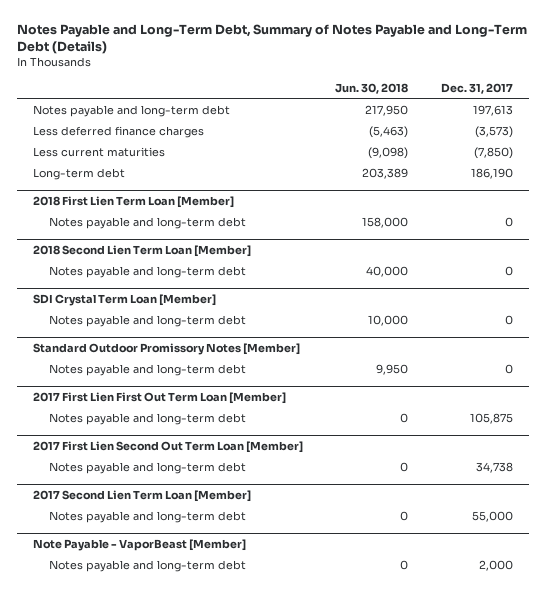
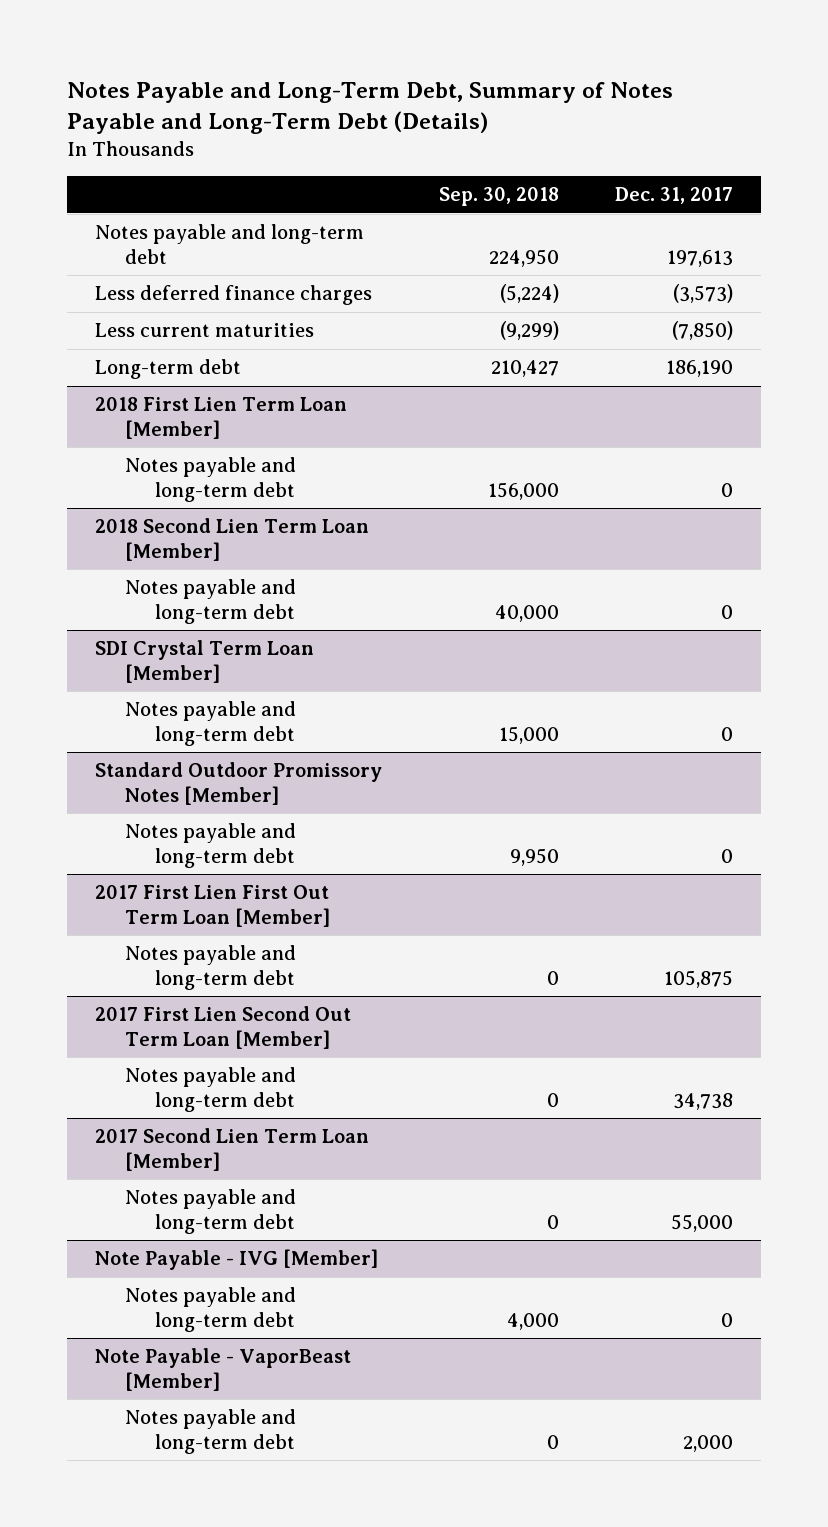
- | Jun. 30, 2018 | Dec. 31, 2017
+ | Sep. 30, 2018 | Dec. 31, 2017
+ Note Payable - IVG [Member]
+ Notes payable and long-term debt | 4,000 | 0

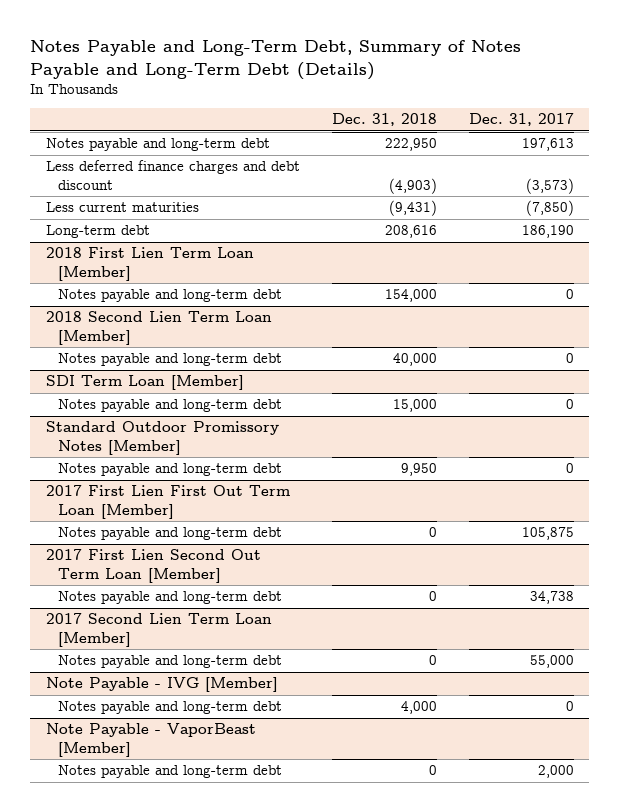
- | Sep. 30, 2018 | Dec. 31, 2017
+ | Dec. 31, 2018 | Dec. 31, 2017
- Less deferred finance charges | (5,224) | (3,573)
+ Less deferred finance charges and debt discount | (4,903) | (3,573)
- SDI Crystal Term Loan [Member]
+ SDI Term Loan [Member]

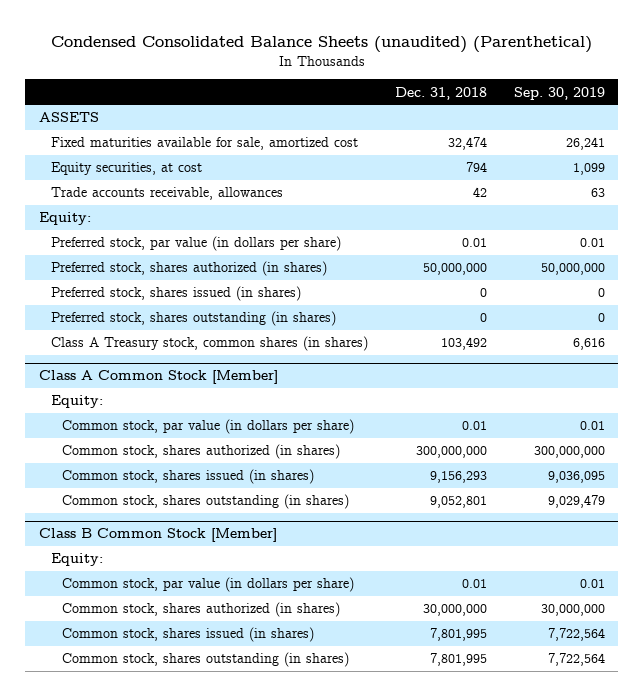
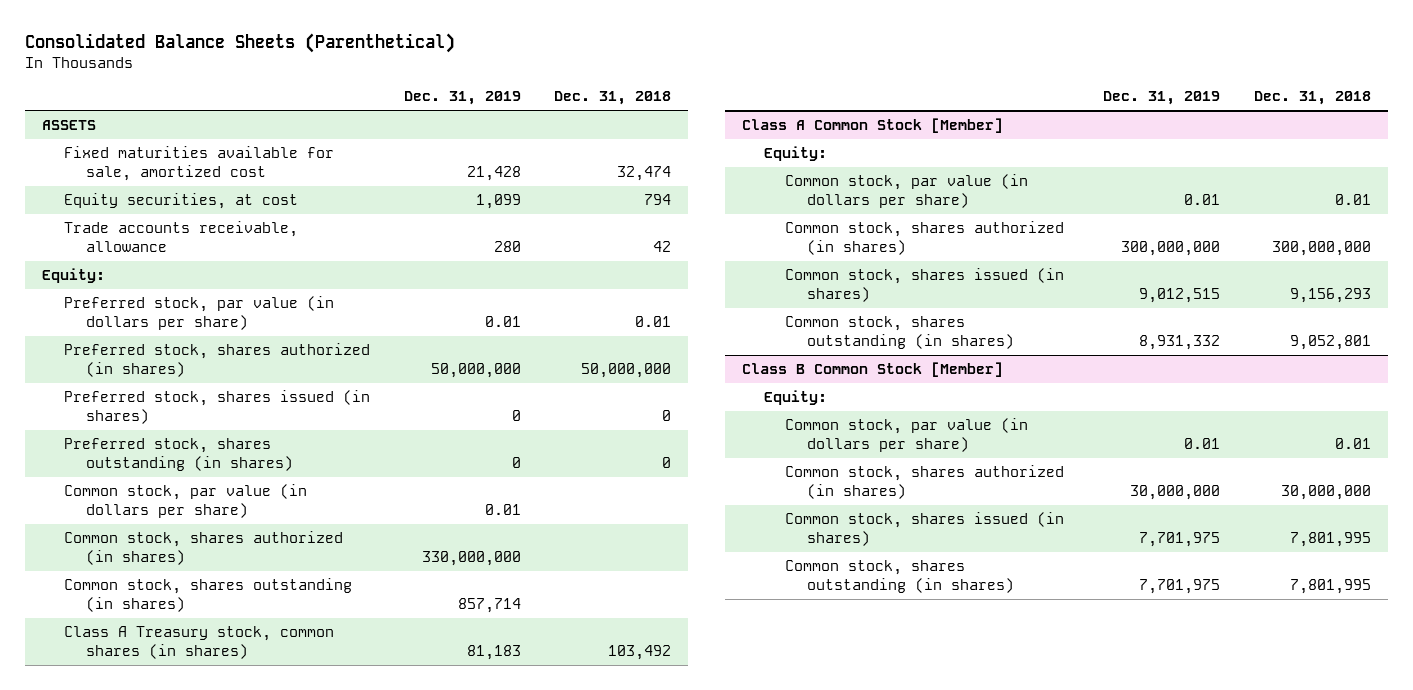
- Condensed Consolidated Balance Sheets (unaudited) (Parenthetical)
+ Consolidated Balance Sheets (Parenthetical)
- | Dec. 31, 2018 | Sep. 30, 2019
+ | Dec. 31, 2019 | Dec. 31, 2018
- Trade accounts receivable, allowances | 42 | 63
+ Trade accounts receivable, allowance | 280 | 42
+ Common stock, par value (in dollars per share) | 0.01 |
+ Common stock, shares authorized (in shares) | 330,000,000 |
+ Common stock, shares outstanding (in shares) | 857,714 |

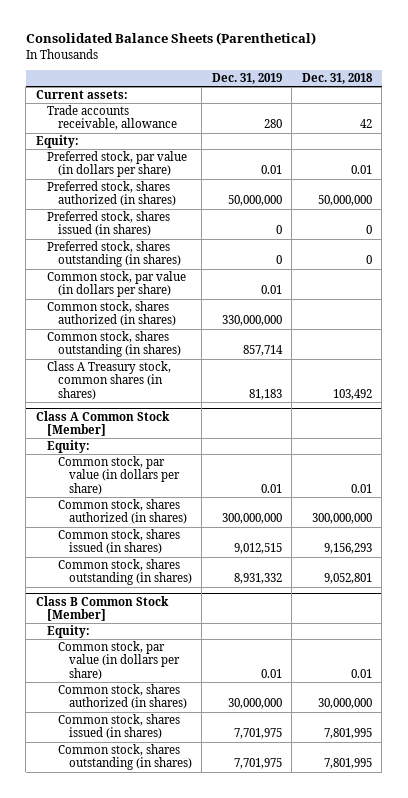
- ASSETS
- Fixed maturities available for sale, amortized cost | 21,428 | 32,474
- Equity securities, at cost | 1,099 | 794
+ Current assets:

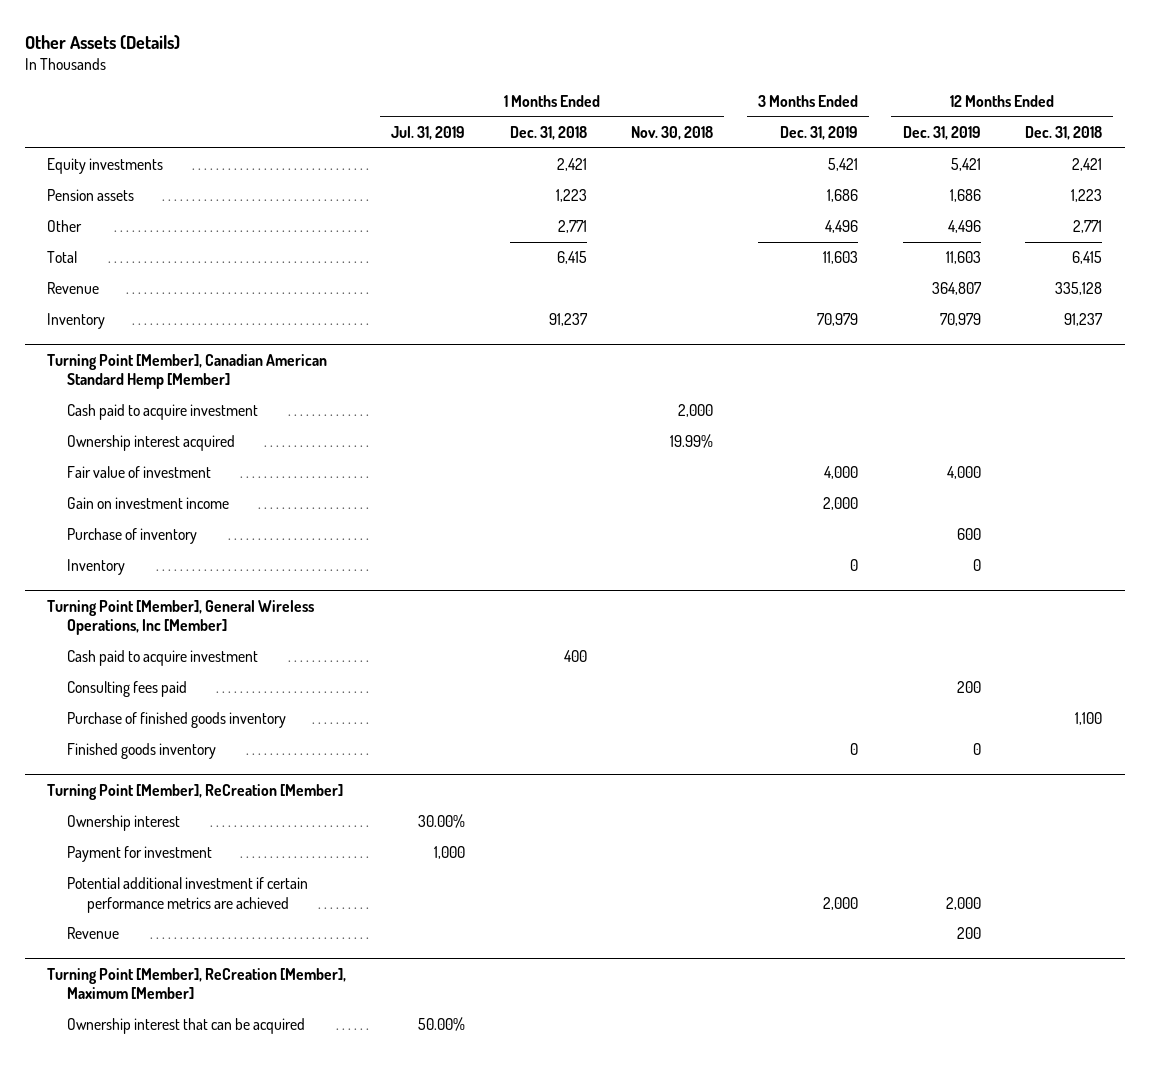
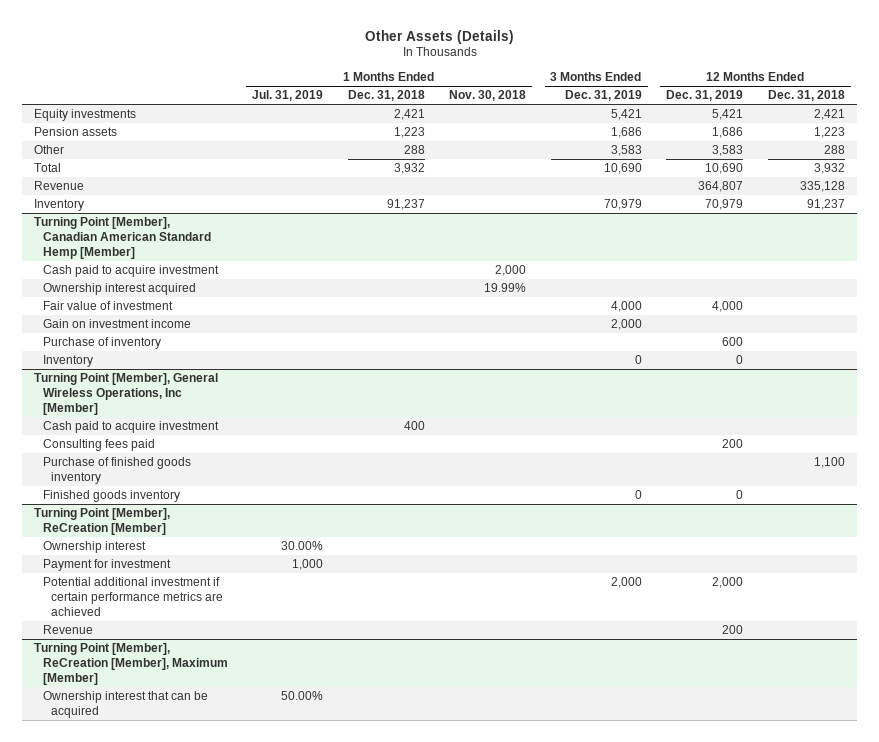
- Other | | 2,771 | | 4,496 | 4,496 | 2,771
- Total | | 6,415 | | 11,603 | 11,603 | 6,415
+ Other | | 288 | | 3,583 | 3,583 | 288
+ Total | | 3,932 | | 10,690 | 10,690 | 3,932

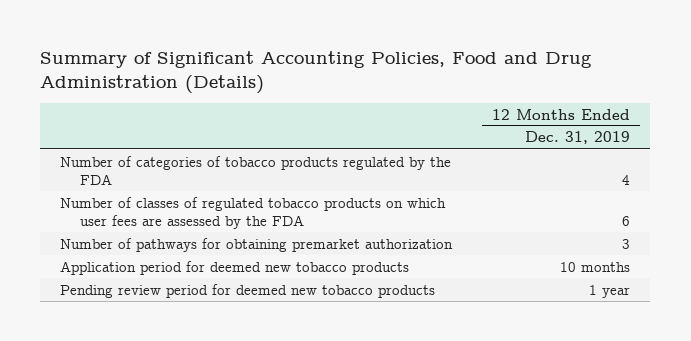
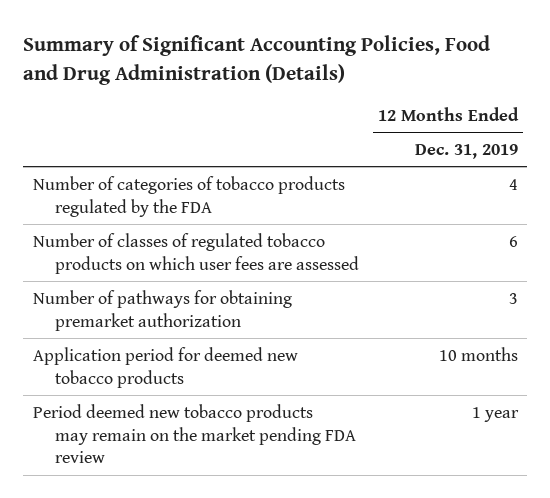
- Number of classes of regulated tobacco products on which user fees are assessed by the FDA | 6
+ Number of classes of regulated tobacco products on which user fees are assessed | 6
- Pending review period for deemed new tobacco products | 1 year
+ Period deemed new tobacco products may remain on the market pending FDA review | 1 year

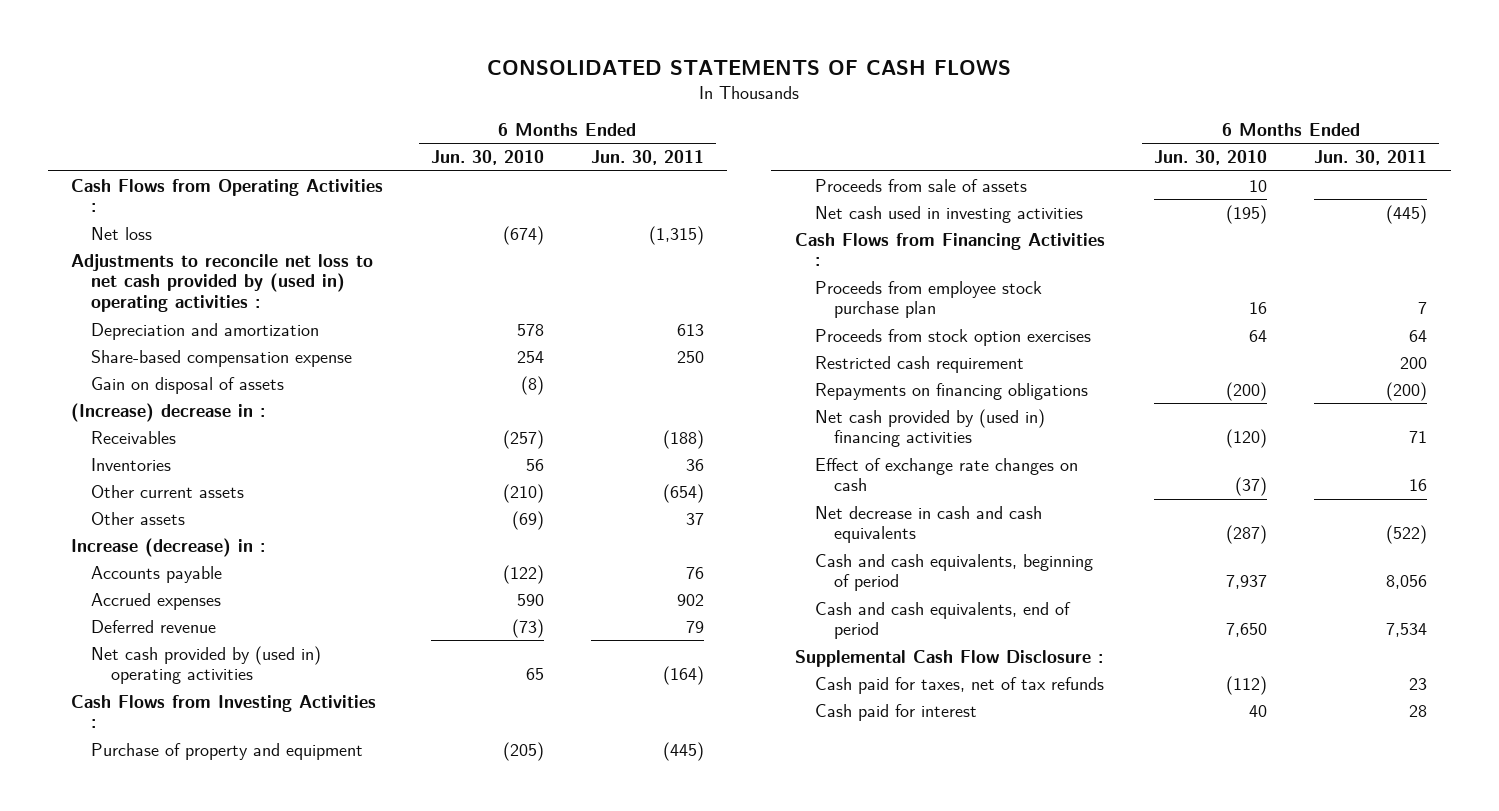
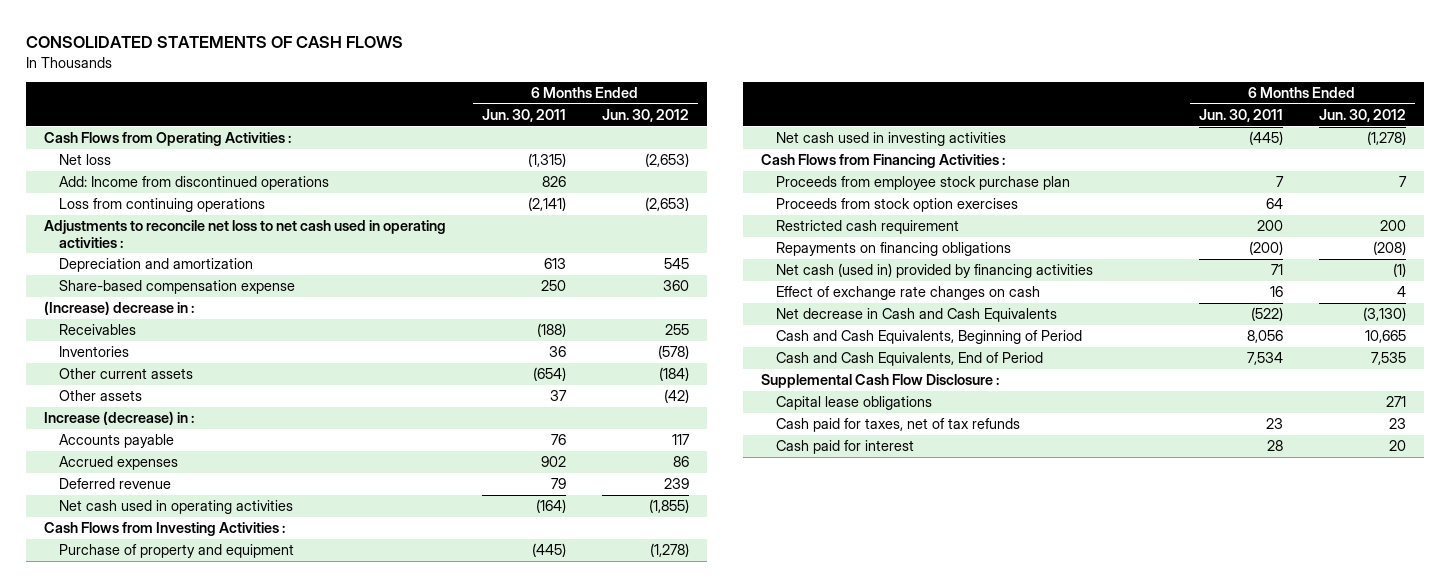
- | 6 Months Ended Jun. 30, 2010 | 6 Months Ended Jun. 30, 2011
+ | 6 Months Ended Jun. 30, 2011 | 6 Months Ended Jun. 30, 2012
- Adjustments to reconcile net loss to net cash provided by (used in) operating activities :
+ Add: Income from discontinued operations | 826 |
+ Loss from continuing operations | (2,141) | (2,653)
+ Adjustments to reconcile net loss to net cash used in operating activities :
- Gain on disposal of assets | (8) |
- Net cash provided by (used in) operating activities | 65 | (164)
+ Net cash used in operating activities | (164) | (1,855)
- Proceeds from sale of assets | 10 |
- Net cash provided by (used in) financing activities | (120) | 71
+ Net cash (used in) provided by financing activities | 71 | (1)
- Net decrease in cash and cash equivalents | (287) | (522)
- Cash and cash equivalents, beginning of period | 7,937 | 8,056
- Cash and cash equivalents, end of period | 7,650 | 7,534
+ Net decrease in Cash and Cash Equivalents | (522) | (3,130)
+ Cash and Cash Equivalents, Beginning of Period | 8,056 | 10,665
+ Cash and Cash Equivalents, End of Period | 7,534 | 7,535
+ Capital lease obligations | | 271

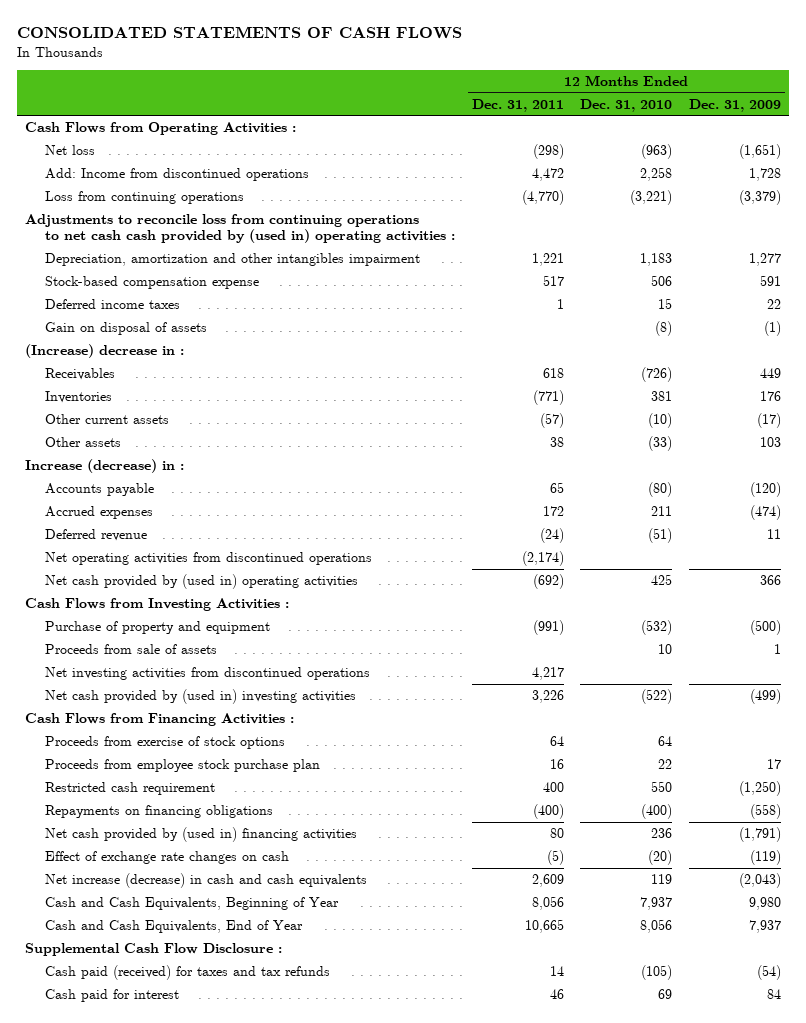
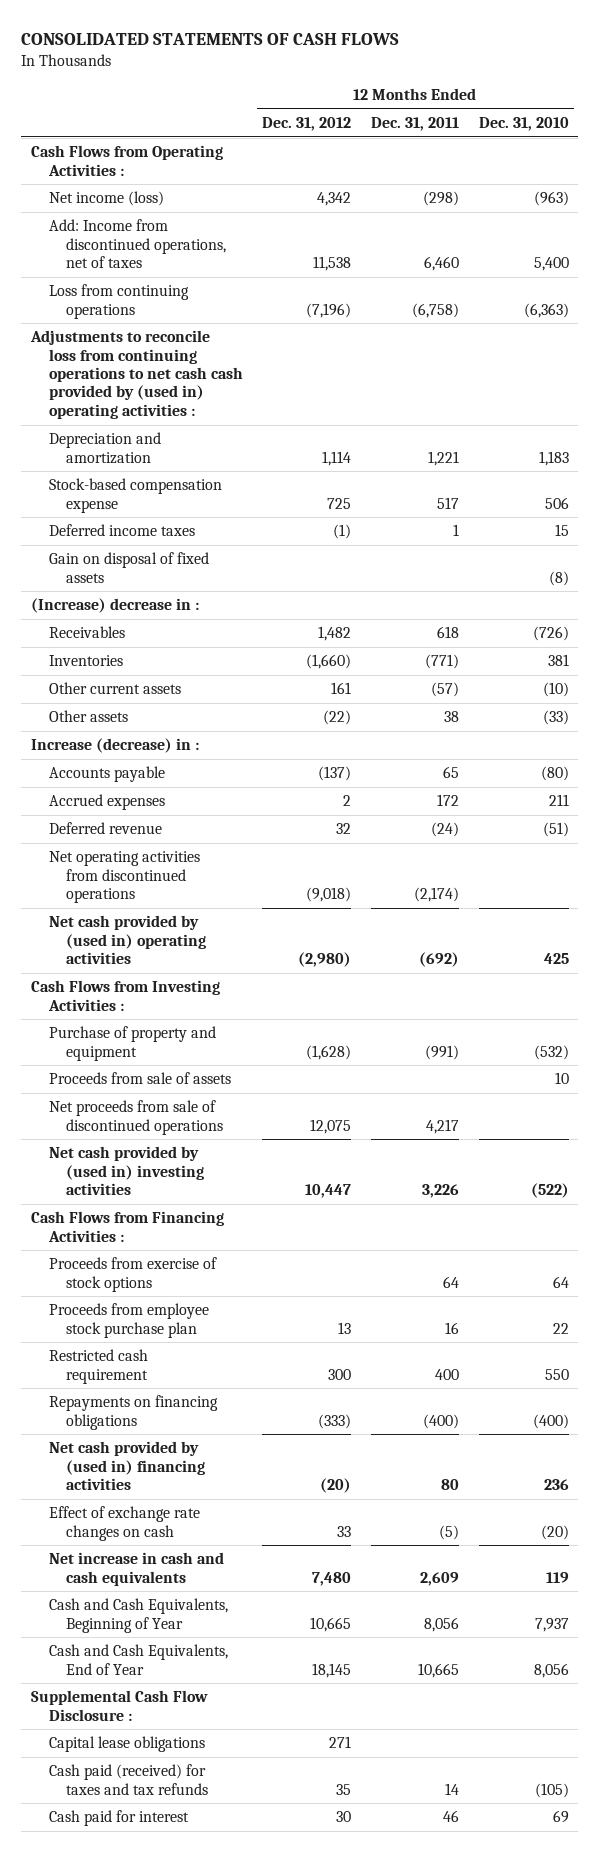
- | 12 Months Ended Dec. 31, 2011 | 12 Months Ended Dec. 31, 2010 | 12 Months Ended Dec. 31, 2009
+ | 12 Months Ended Dec. 31, 2012 | 12 Months Ended Dec. 31, 2011 | 12 Months Ended Dec. 31, 2010
- Net loss | (298) | (963) | (1,651)
- Add: Income from discontinued operations | 4,472 | 2,258 | 1,728
- Loss from continuing operations | (4,770) | (3,221) | (3,379)
+ Net income (loss) | 4,342 | (298) | (963)
+ Add: Income from discontinued operations, net of taxes | 11,538 | 6,460 | 5,400
+ Loss from continuing operations | (7,196) | (6,758) | (6,363)
- Depreciation, amortization and other intangibles impairment | 1,221 | 1,183 | 1,277
+ Depreciation and amortization | 1,114 | 1,221 | 1,183
- Gain on disposal of assets | | (8) | (1)
+ Gain on disposal of fixed assets | | | (8)
- Net investing activities from discontinued operations | 4,217 | |
+ Net proceeds from sale of discontinued operations | 12,075 | 4,217 |
- Net increase (decrease) in cash and cash equivalents | 2,609 | 119 | (2,043)
+ Net increase in cash and cash equivalents | 7,480 | 2,609 | 119
+ Capital lease obligations | 271 | |

